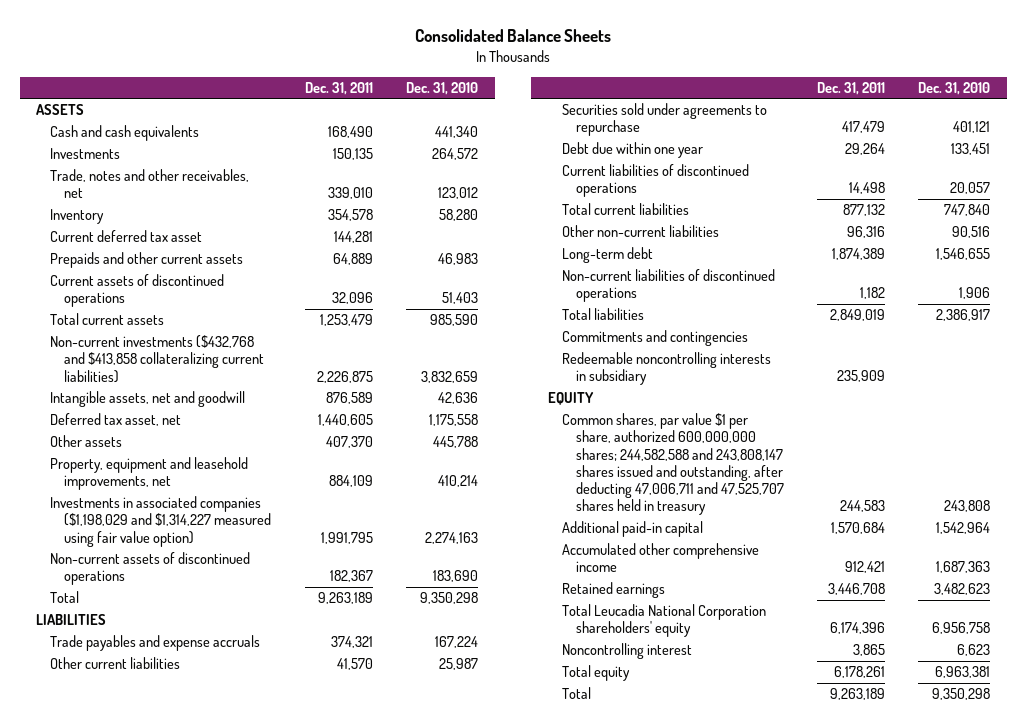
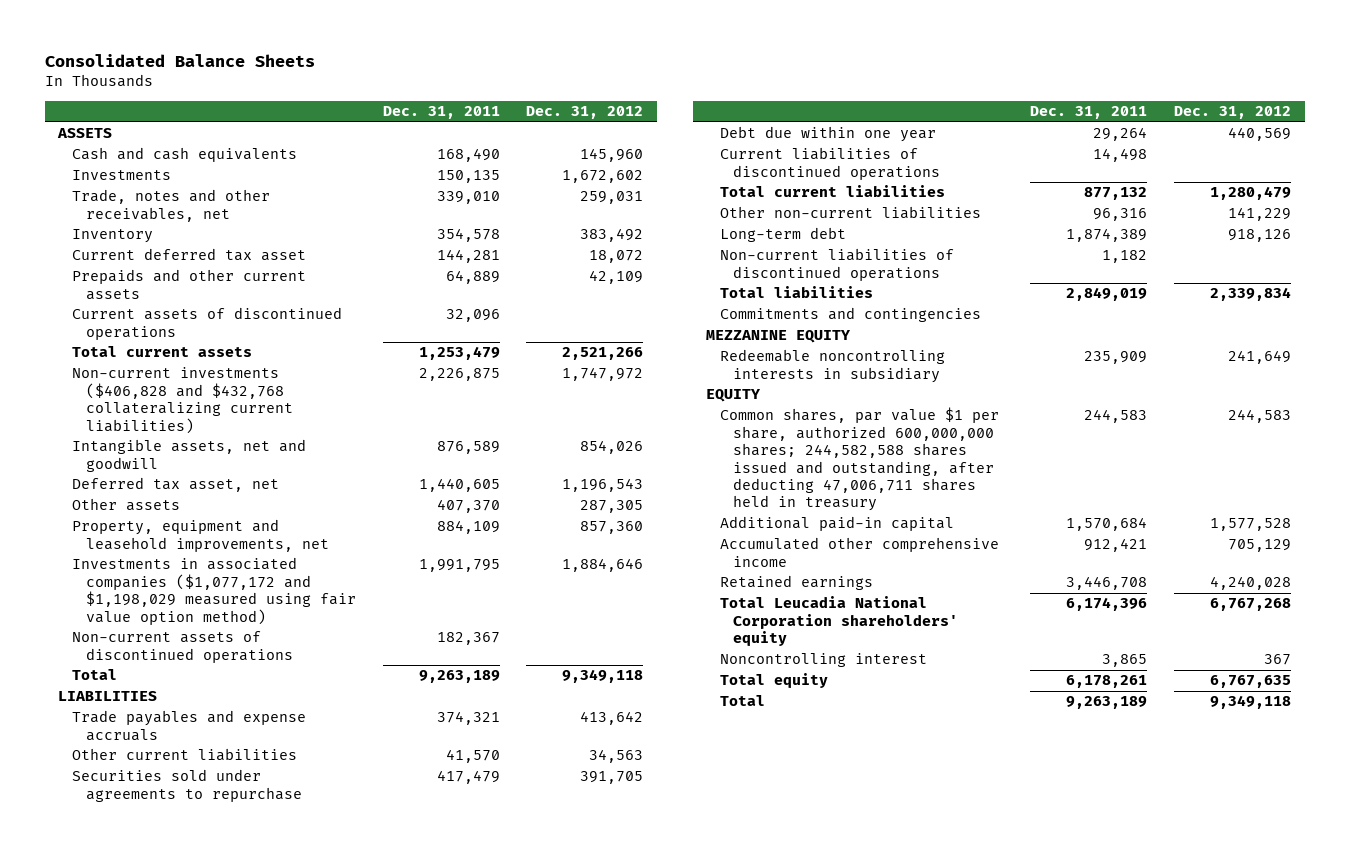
- | Dec. 31, 2011 | Dec. 31, 2010
+ | Dec. 31, 2011 | Dec. 31, 2012
- Non-current investments ($432,768 and $413,858 collateralizing current liabilities) | 2,226,875 | 3,832,659
+ Non-current investments ($406,828 and $432,768 collateralizing current liabilities) | 2,226,875 | 1,747,972
- Investments in associated companies ($1,198,029 and $1,314,227 measured using fair value option) | 1,991,795 | 2,274,163
+ Investments in associated companies ($1,077,172 and $1,198,029 measured using fair value option method) | 1,991,795 | 1,884,646
+ MEZZANINE EQUITY
- Common shares, par value $1 per share, authorized 600,000,000 shares; 244,582,588 and 243,808,147 shares issued and outstanding, after deducting 47,006,711 and 47,525,707 shares held in treasury | 244,583 | 243,808
+ Common shares, par value $1 per share, authorized 600,000,000 shares; 244,582,588 shares issued and outstanding, after deducting 47,006,711 shares held in treasury | 244,583 | 244,583

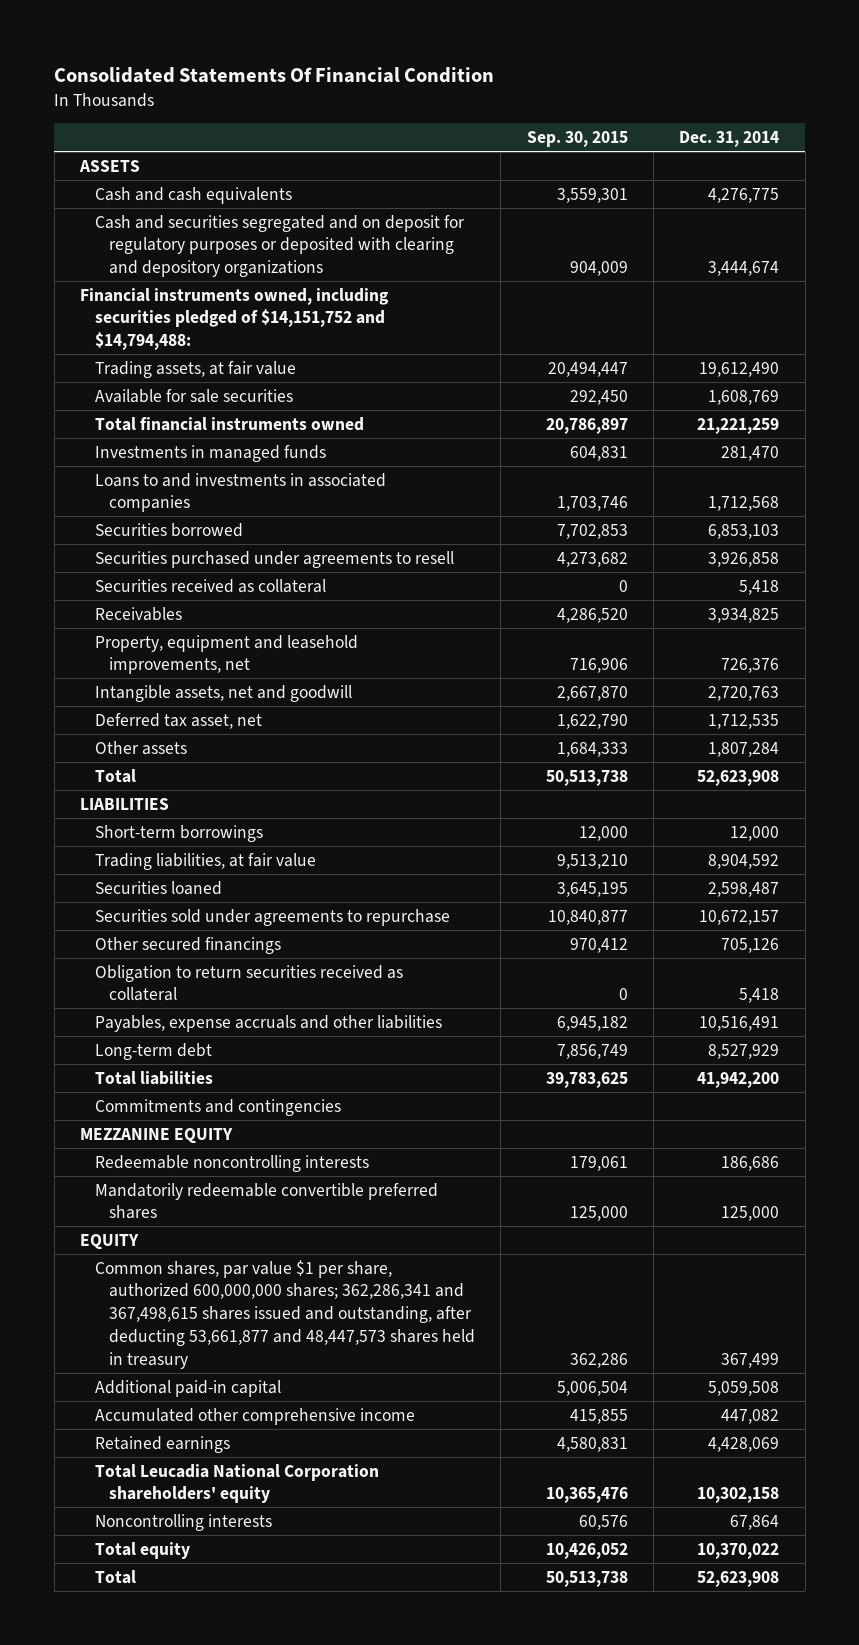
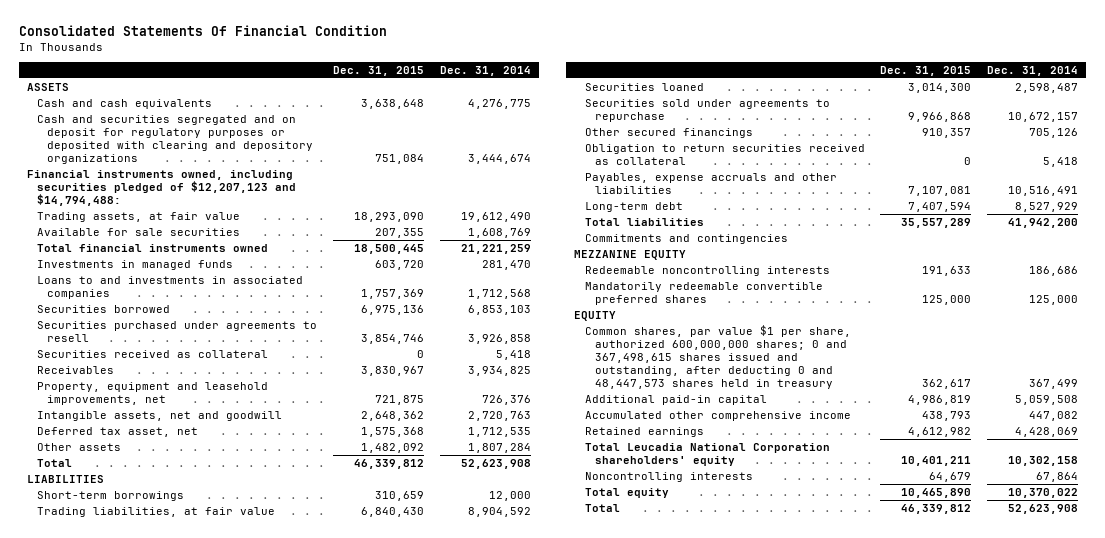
- | Sep. 30, 2015 | Dec. 31, 2014
+ | Dec. 31, 2015 | Dec. 31, 2014
- Financial instruments owned, including securities pledged of $14,151,752 and $14,794,488:
+ Financial instruments owned, including securities pledged of $12,207,123 and $14,794,488:
- Common shares, par value $1 per share, authorized 600,000,000 shares; 362,286,341 and 367,498,615 shares issued and outstanding, after deducting 53,661,877 and 48,447,573 shares held in treasury | 362,286 | 367,499
+ Common shares, par value $1 per share, authorized 600,000,000 shares; 0 and 367,498,615 shares issued and outstanding, after deducting 0 and 48,447,573 shares held in treasury | 362,617 | 367,499

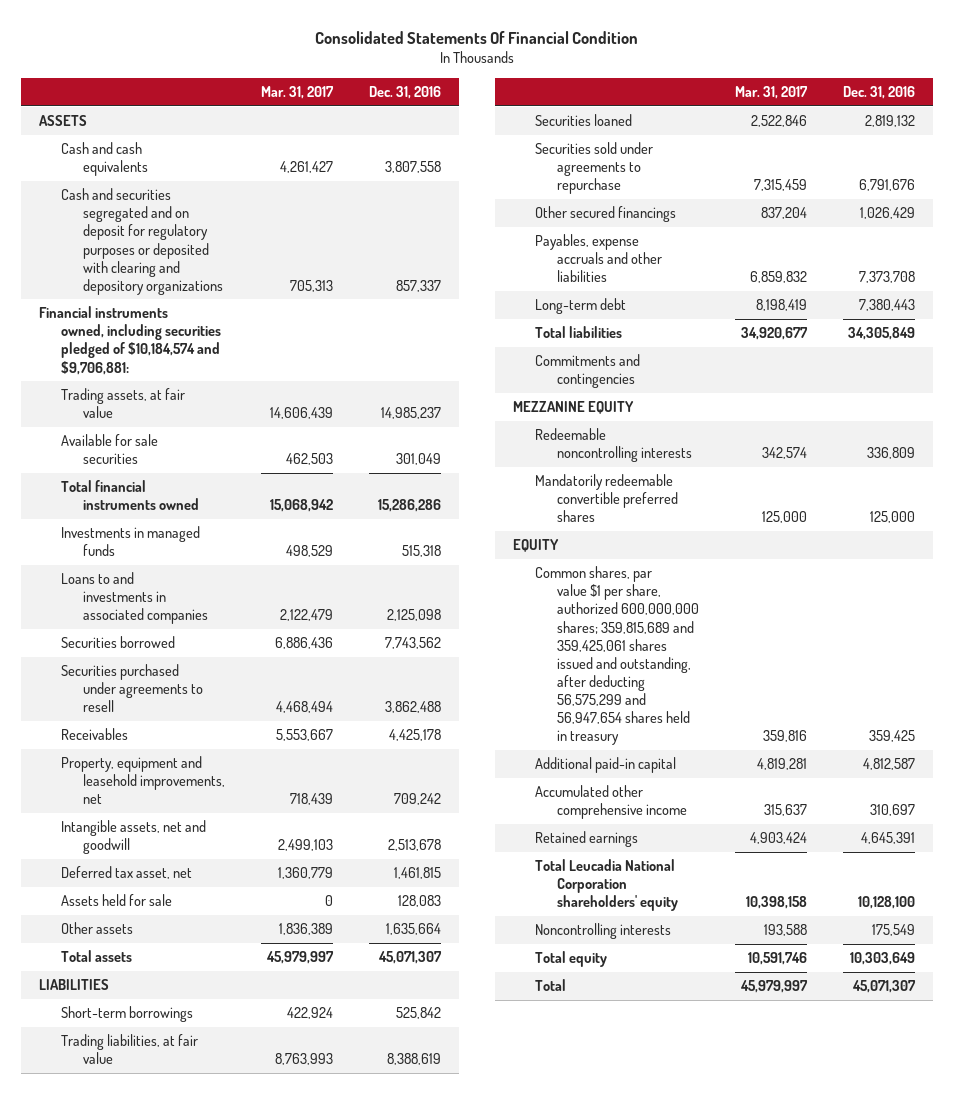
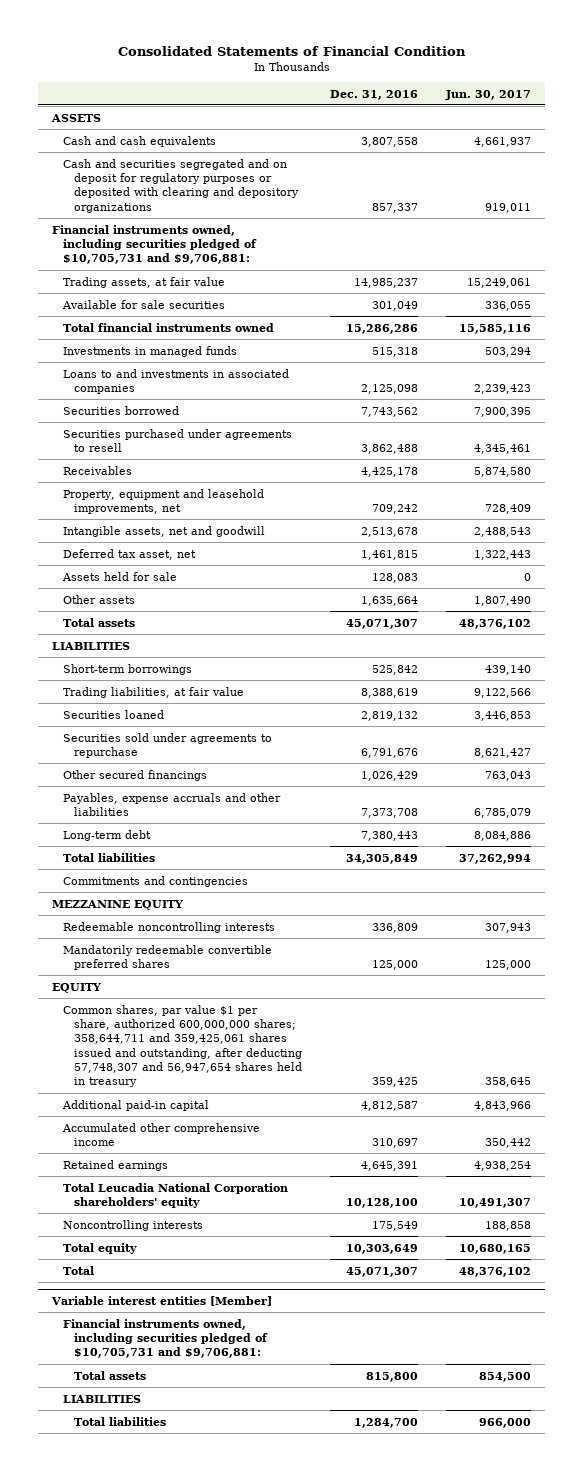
- Consolidated Statements Of Financial Condition
+ Consolidated Statements of Financial Condition
- | Mar. 31, 2017 | Dec. 31, 2016
+ | Dec. 31, 2016 | Jun. 30, 2017
- Financial instruments owned, including securities pledged of $10,184,574 and $9,706,881:
+ Financial instruments owned, including securities pledged of $10,705,731 and $9,706,881:
- Common shares, par value $1 per share, authorized 600,000,000 shares; 359,815,689 and 359,425,061 shares issued and outstanding, after deducting 56,575,299 and 56,947,654 shares held in treasury | 359,816 | 359,425
+ Common shares, par value $1 per share, authorized 600,000,000 shares; 358,644,711 and 359,425,061 shares issued and outstanding, after deducting 57,748,307 and 56,947,654 shares held in treasury | 359,425 | 358,645
+ Variable interest entities [Member]
+ Financial instruments owned, including securities pledged of $10,705,731 and $9,706,881:
+ Total assets | 815,800 | 854,500
+ LIABILITIES
+ Total liabilities | 1,284,700 | 966,000

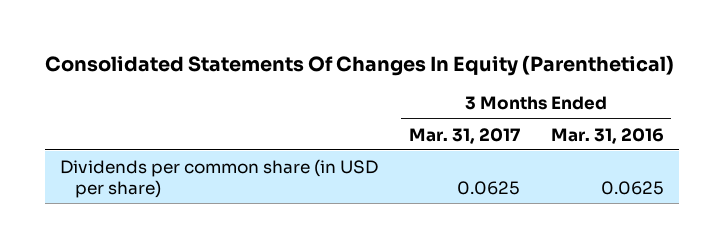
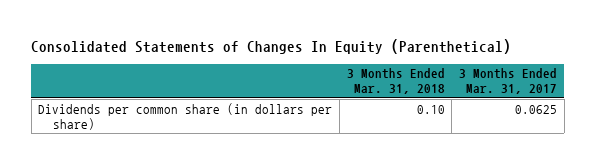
- Consolidated Statements Of Changes In Equity (Parenthetical)
+ Consolidated Statements of Changes In Equity (Parenthetical)
- | 3 Months Ended Mar. 31, 2017 | 3 Months Ended Mar. 31, 2016
+ | 3 Months Ended Mar. 31, 2018 | 3 Months Ended Mar. 31, 2017
- Dividends per common share (in USD per share) | 0.0625 | 0.0625
+ Dividends per common share (in dollars per share) | 0.10 | 0.0625

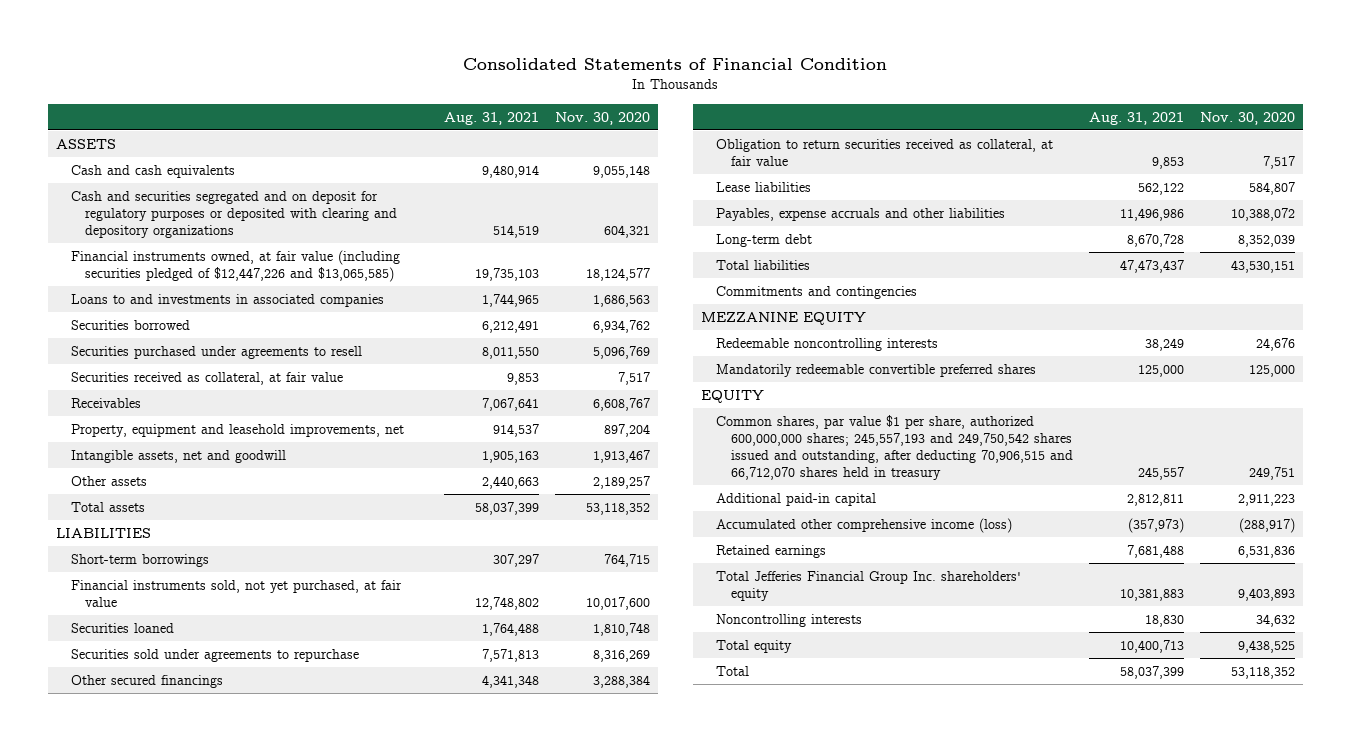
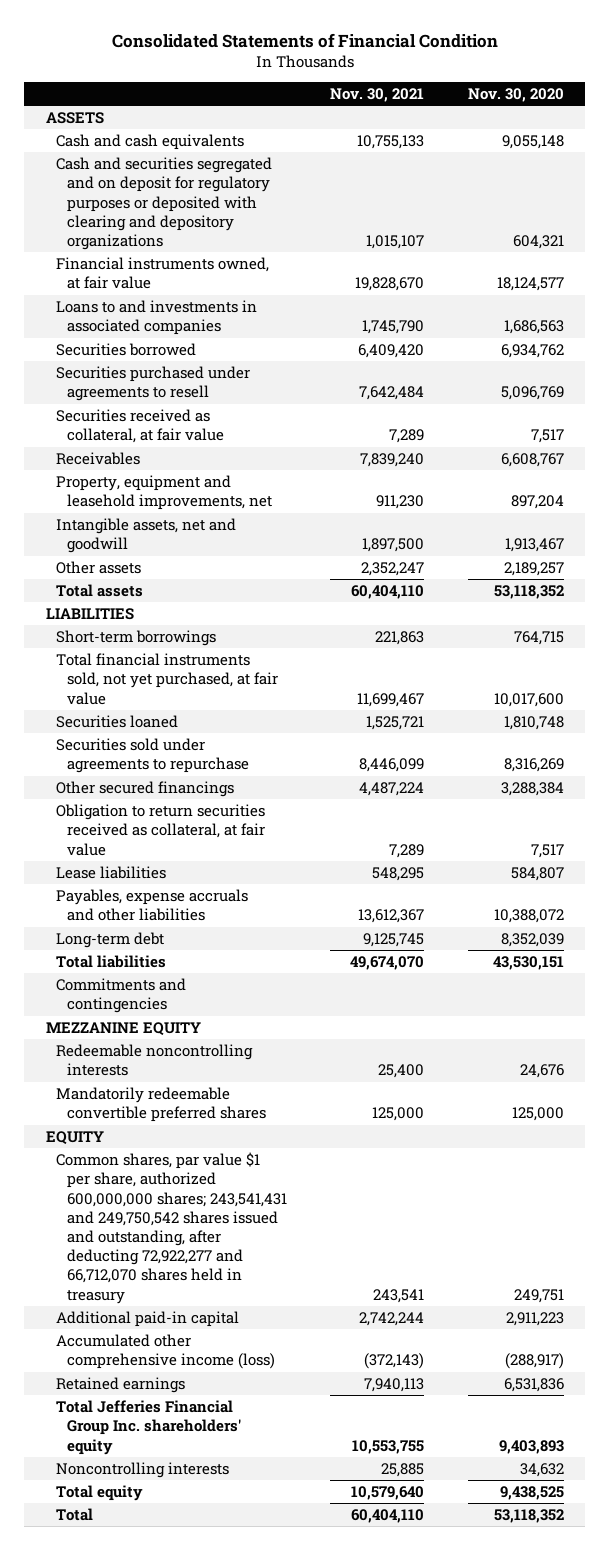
- | Aug. 31, 2021 | Nov. 30, 2020
+ | Nov. 30, 2021 | Nov. 30, 2020
- Financial instruments owned, at fair value (including securities pledged of $12,447,226 and $13,065,585) | 19,735,103 | 18,124,577
+ Financial instruments owned, at fair value | 19,828,670 | 18,124,577
- Financial instruments sold, not yet purchased, at fair value | 12,748,802 | 10,017,600
+ Total financial instruments sold, not yet purchased, at fair value | 11,699,467 | 10,017,600
- Common shares, par value $1 per share, authorized 600,000,000 shares; 245,557,193 and 249,750,542 shares issued and outstanding, after deducting 70,906,515 and 66,712,070 shares held in treasury | 245,557 | 249,751
+ Common shares, par value $1 per share, authorized 600,000,000 shares; 243,541,431 and 249,750,542 shares issued and outstanding, after deducting 72,922,277 and 66,712,070 shares held in treasury | 243,541 | 249,751

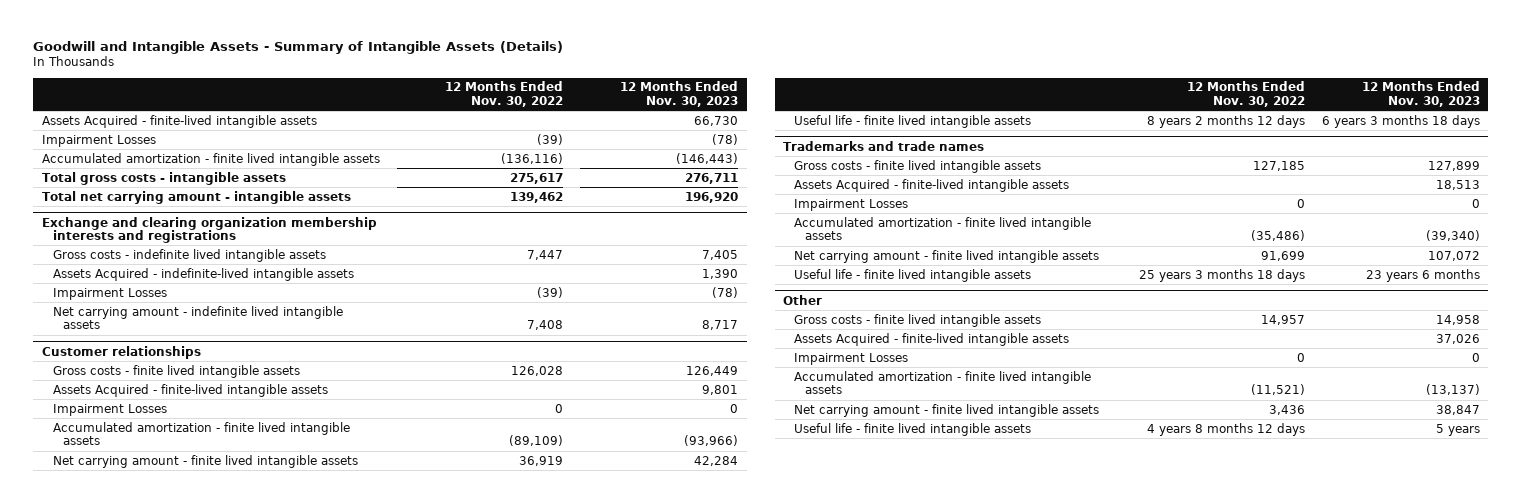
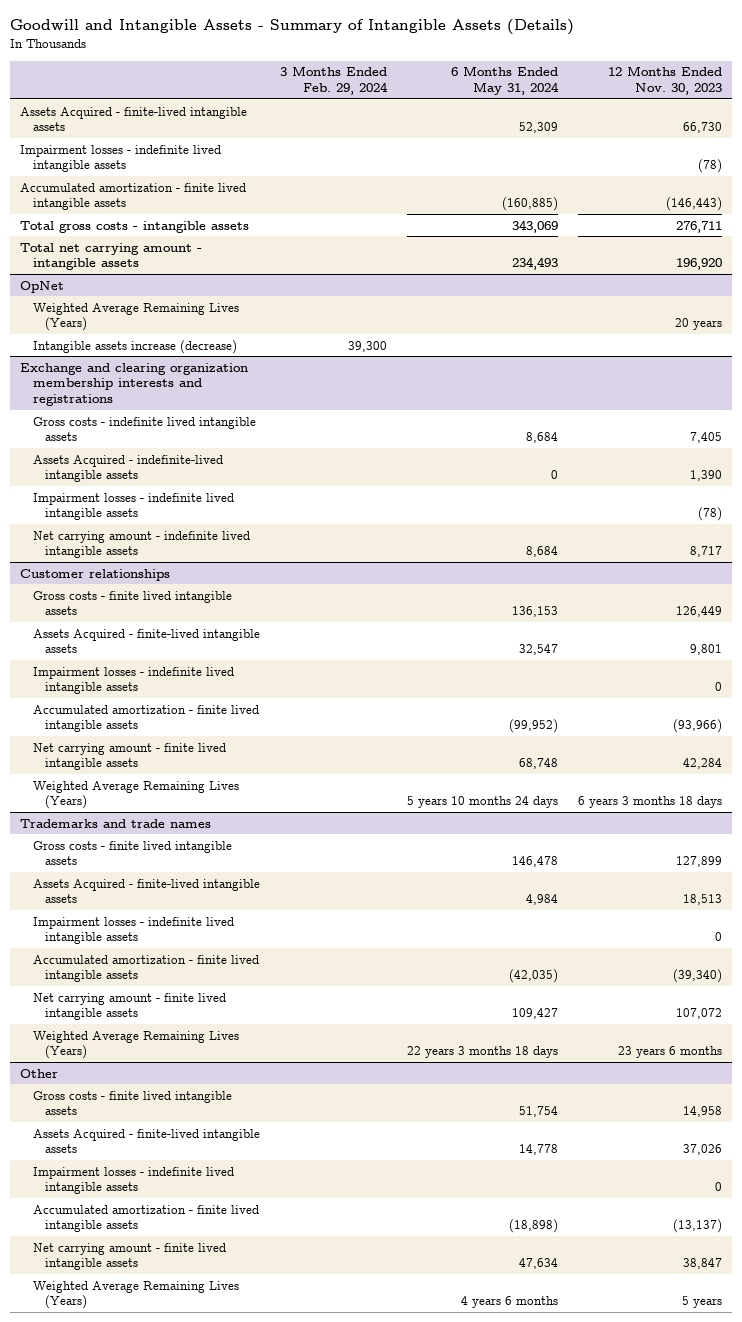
- | 12 Months Ended Nov. 30, 2022 | 12 Months Ended Nov. 30, 2023
+ | 3 Months Ended Feb. 29, 2024 | 6 Months Ended May 31, 2024 | 12 Months Ended Nov. 30, 2023
- Impairment Losses | (39) | (78)
+ Impairment losses - indefinite lived intangible assets | | | (78)
+ OpNet
+ Weighted Average Remaining Lives (Years) | | | 20 years
+ Intangible assets increase (decrease) | 39,300 | |
@ Exchange and clearing organization membership interests and registrations
- Impairment Losses | (39) | (78)
+ Impairment losses - indefinite lived intangible assets | | | (78)
@ Customer relationships
- Impairment Losses | 0 | 0
+ Impairment losses - indefinite lived intangible assets | | | 0
- Useful life - finite lived intangible assets | 8 years 2 months 12 days | 6 years 3 months 18 days
+ Weighted Average Remaining Lives (Years) | | 5 years 10 months 24 days | 6 years 3 months 18 days
@ Trademarks and trade names
- Impairment Losses | 0 | 0
+ Impairment losses - indefinite lived intangible assets | | | 0
- Useful life - finite lived intangible assets | 25 years 3 months 18 days | 23 years 6 months
+ Weighted Average Remaining Lives (Years) | | 22 years 3 months 18 days | 23 years 6 months
@ Other
- Impairment Losses | 0 | 0
+ Impairment losses - indefinite lived intangible assets | | | 0
- Useful life - finite lived intangible assets | 4 years 8 months 12 days | 5 years
+ Weighted Average Remaining Lives (Years) | | 4 years 6 months | 5 years

